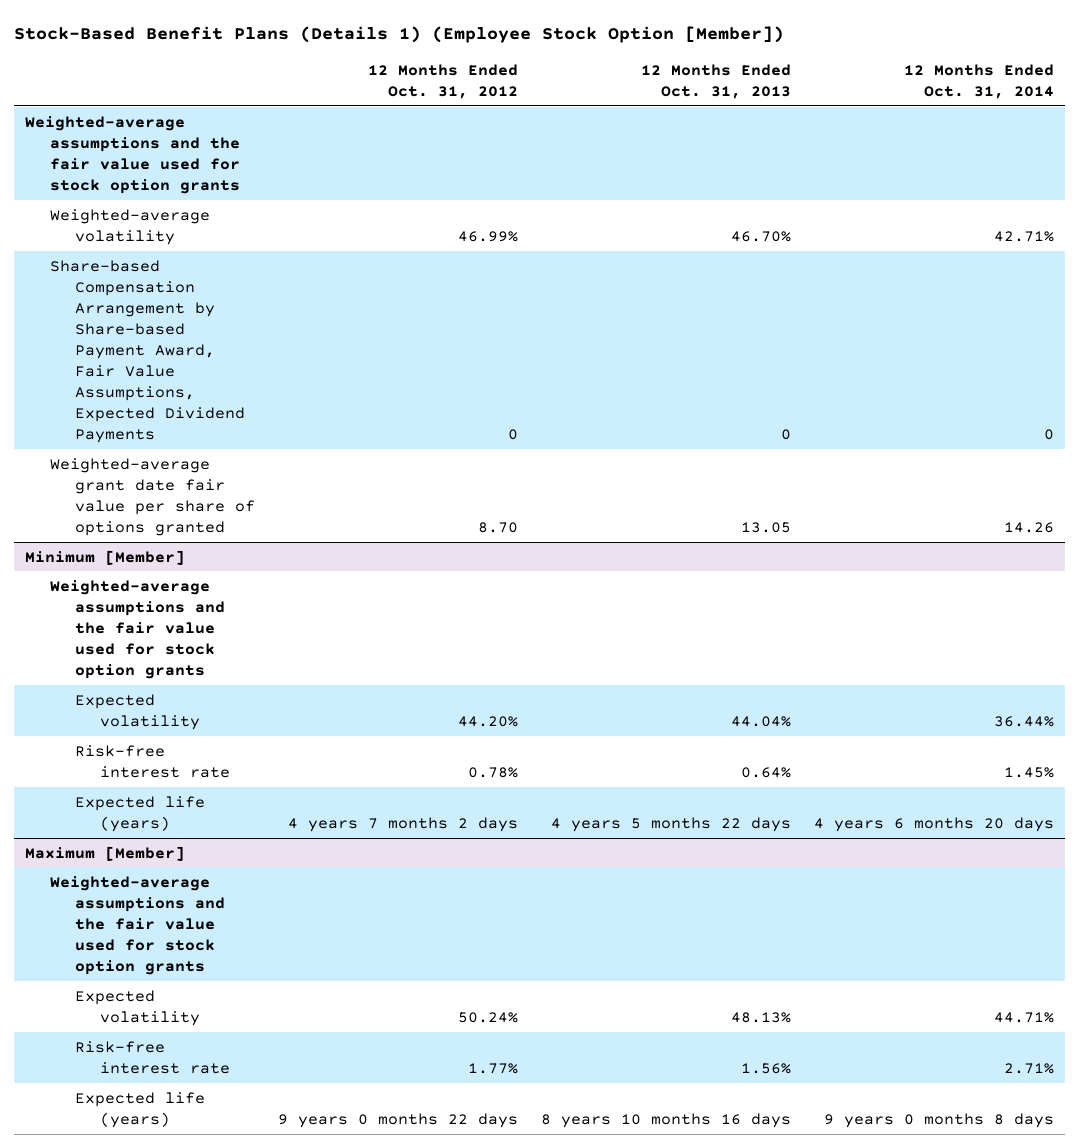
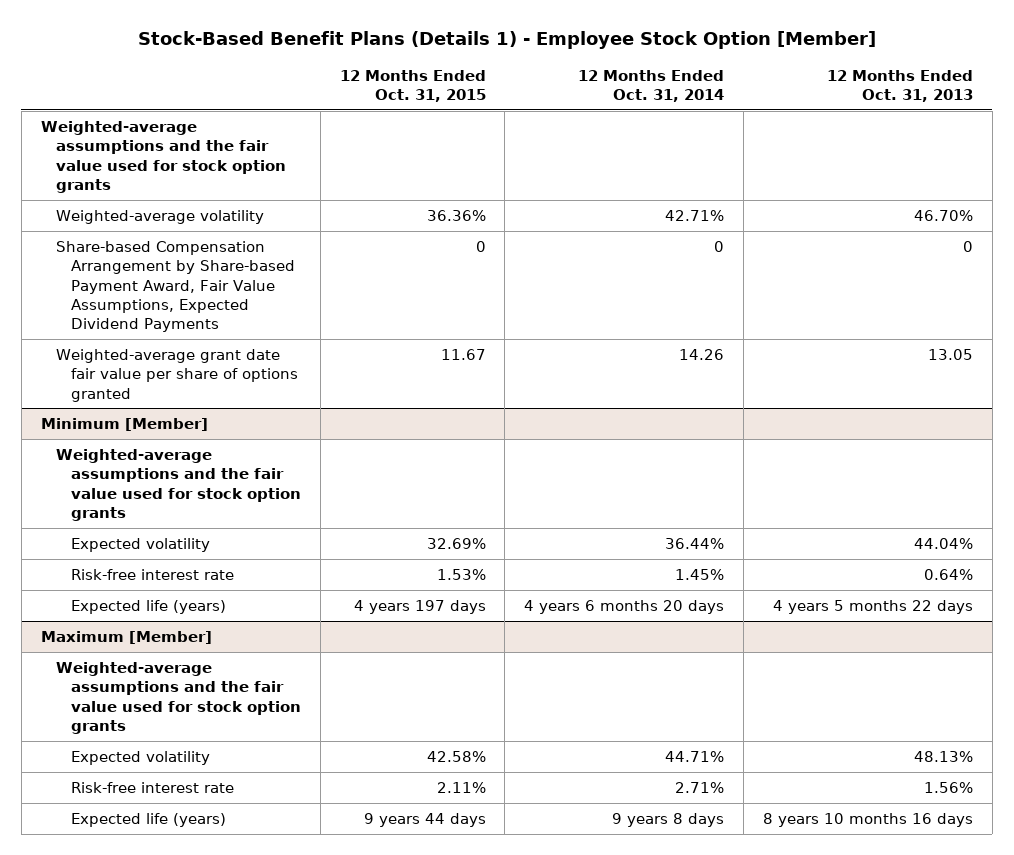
- Stock-Based Benefit Plans (Details 1) (Employee Stock Option [Member])
+ Stock-Based Benefit Plans (Details 1) - Employee Stock Option [Member]
- | 12 Months Ended Oct. 31, 2012 | 12 Months Ended Oct. 31, 2013 | 12 Months Ended Oct. 31, 2014
+ | 12 Months Ended Oct. 31, 2015 | 12 Months Ended Oct. 31, 2014 | 12 Months Ended Oct. 31, 2013
@ Maximum [Member]
- Expected life (years) | 9 years 0 months 22 days | 8 years 10 months 16 days | 9 years 0 months 8 days
+ Expected life (years) | 9 years 44 days | 9 years 8 days | 8 years 10 months 16 days

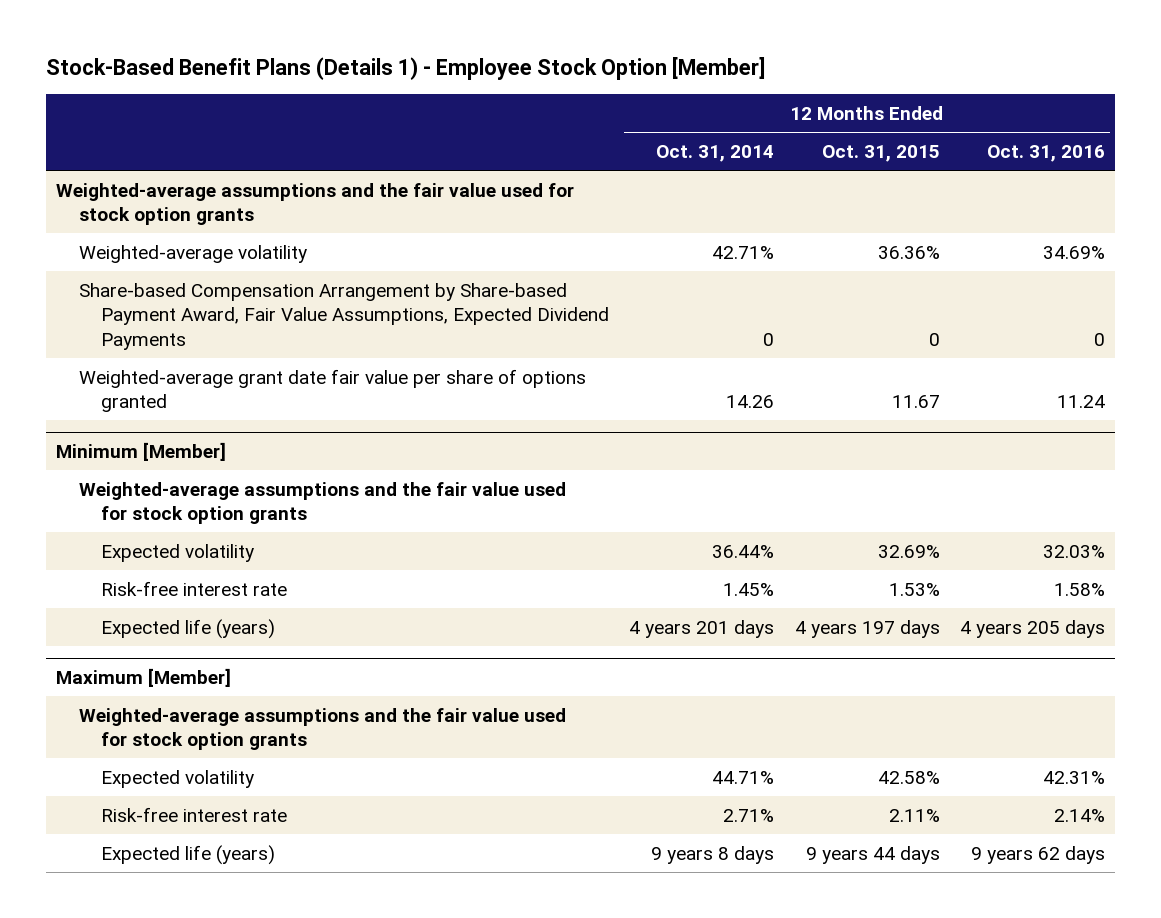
- | 12 Months Ended Oct. 31, 2015 | 12 Months Ended Oct. 31, 2014 | 12 Months Ended Oct. 31, 2013
+ | 12 Months Ended Oct. 31, 2014 | 12 Months Ended Oct. 31, 2015 | 12 Months Ended Oct. 31, 2016
@ Minimum [Member]
- Expected life (years) | 4 years 197 days | 4 years 6 months 20 days | 4 years 5 months 22 days
+ Expected life (years) | 4 years 201 days | 4 years 197 days | 4 years 205 days

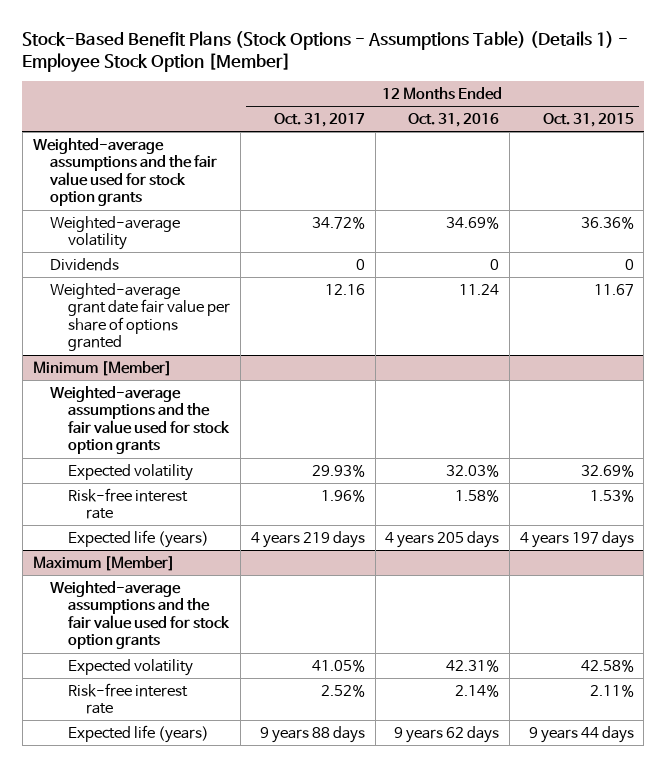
- Stock-Based Benefit Plans (Details 1) - Employee Stock Option [Member]
+ Stock-Based Benefit Plans (Stock Options - Assumptions Table) (Details 1) - Employee Stock Option [Member]
- | 12 Months Ended Oct. 31, 2014 | 12 Months Ended Oct. 31, 2015 | 12 Months Ended Oct. 31, 2016
+ | 12 Months Ended Oct. 31, 2017 | 12 Months Ended Oct. 31, 2016 | 12 Months Ended Oct. 31, 2015
- Share-based Compensation Arrangement by Share-based Payment Award, Fair Value Assumptions, Expected Dividend Payments | 0 | 0 | 0
+ Dividends | 0 | 0 | 0

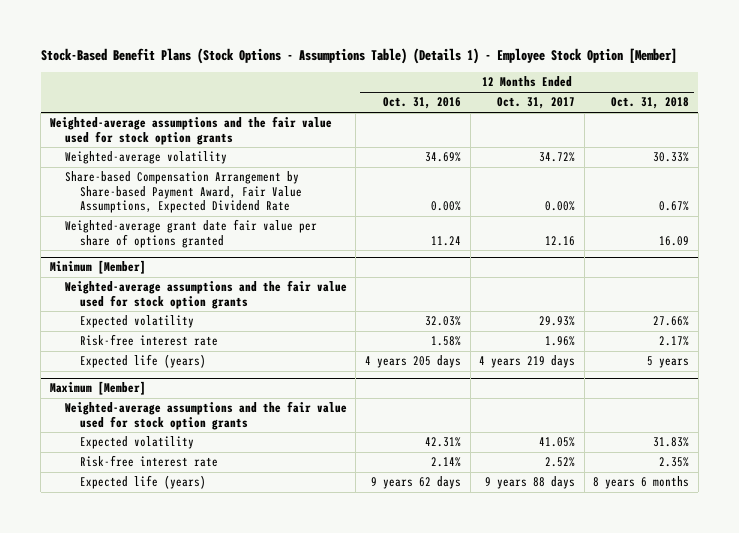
- | 12 Months Ended Oct. 31, 2017 | 12 Months Ended Oct. 31, 2016 | 12 Months Ended Oct. 31, 2015
+ | 12 Months Ended Oct. 31, 2016 | 12 Months Ended Oct. 31, 2017 | 12 Months Ended Oct. 31, 2018
- Dividends | 0 | 0 | 0
+ Share-based Compensation Arrangement by Share-based Payment Award, Fair Value Assumptions, Expected Dividend Rate | 0.00% | 0.00% | 0.67%

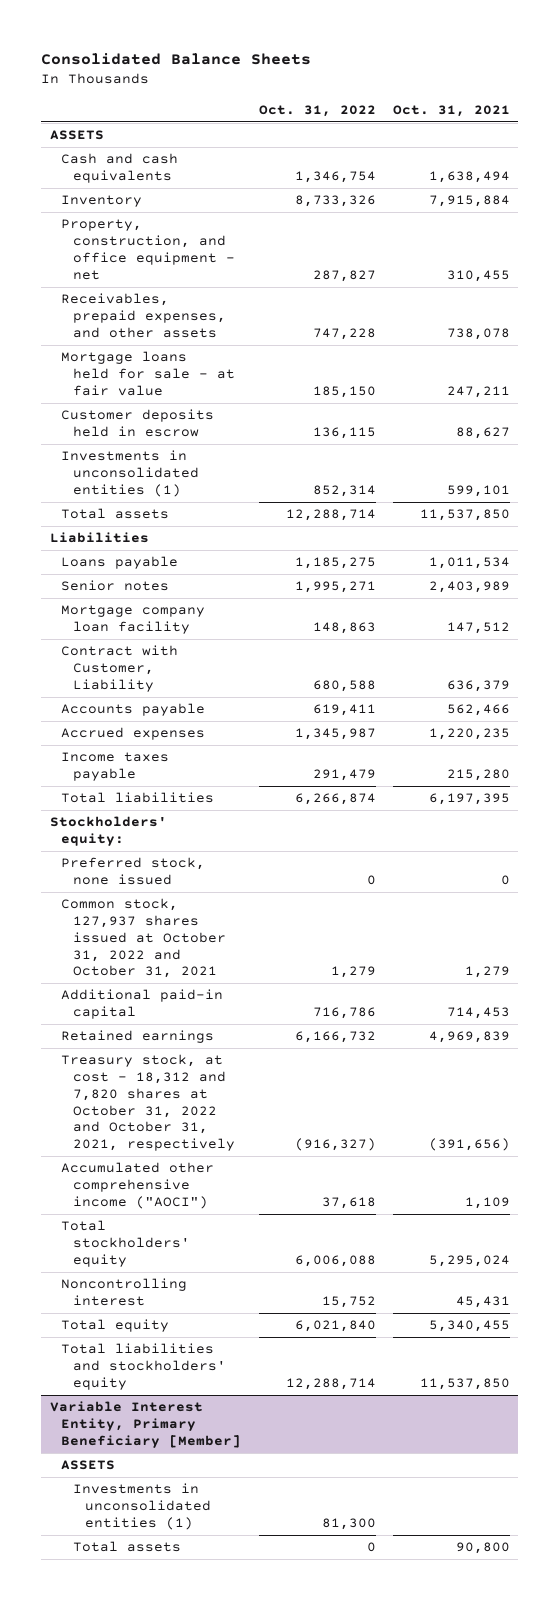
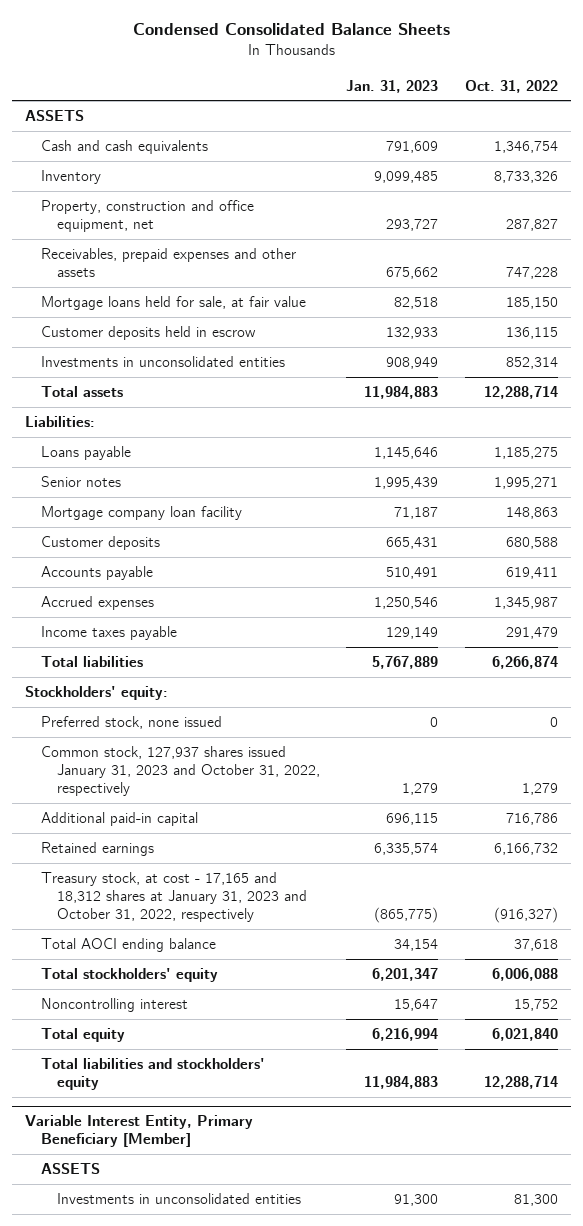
- Consolidated Balance Sheets
+ Condensed Consolidated Balance Sheets
- | Oct. 31, 2022 | Oct. 31, 2021
+ | Jan. 31, 2023 | Oct. 31, 2022
- Property, construction, and office equipment - net | 287,827 | 310,455
- Receivables, prepaid expenses, and other assets | 747,228 | 738,078
- Mortgage loans held for sale - at fair value | 185,150 | 247,211
+ Property, construction and office equipment, net | 293,727 | 287,827
+ Receivables, prepaid expenses and other assets | 675,662 | 747,228
+ Mortgage loans held for sale, at fair value | 82,518 | 185,150
- Investments in unconsolidated entities (1) | 852,314 | 599,101
+ Investments in unconsolidated entities | 908,949 | 852,314
- Liabilities
+ Liabilities:
- Contract with Customer, Liability | 680,588 | 636,379
+ Customer deposits | 665,431 | 680,588
- Common stock, 127,937 shares issued at October 31, 2022 and October 31, 2021 | 1,279 | 1,279
+ Common stock, 127,937 shares issued January 31, 2023 and October 31, 2022, respectively | 1,279 | 1,279
- Treasury stock, at cost - 18,312 and 7,820 shares at October 31, 2022 and October 31, 2021, respectively | (916,327) | (391,656)
- Accumulated other comprehensive income ("AOCI") | 37,618 | 1,109
+ Treasury stock, at cost - 17,165 and 18,312 shares at January 31, 2023 and October 31, 2022, respectively | (865,775) | (916,327)
+ Total AOCI ending balance | 34,154 | 37,618
@ Variable Interest Entity, Primary Beneficiary [Member]
- Investments in unconsolidated entities (1) | 81,300 |
- Total assets | 0 | 90,800
+ Investments in unconsolidated entities | 91,300 | 81,300

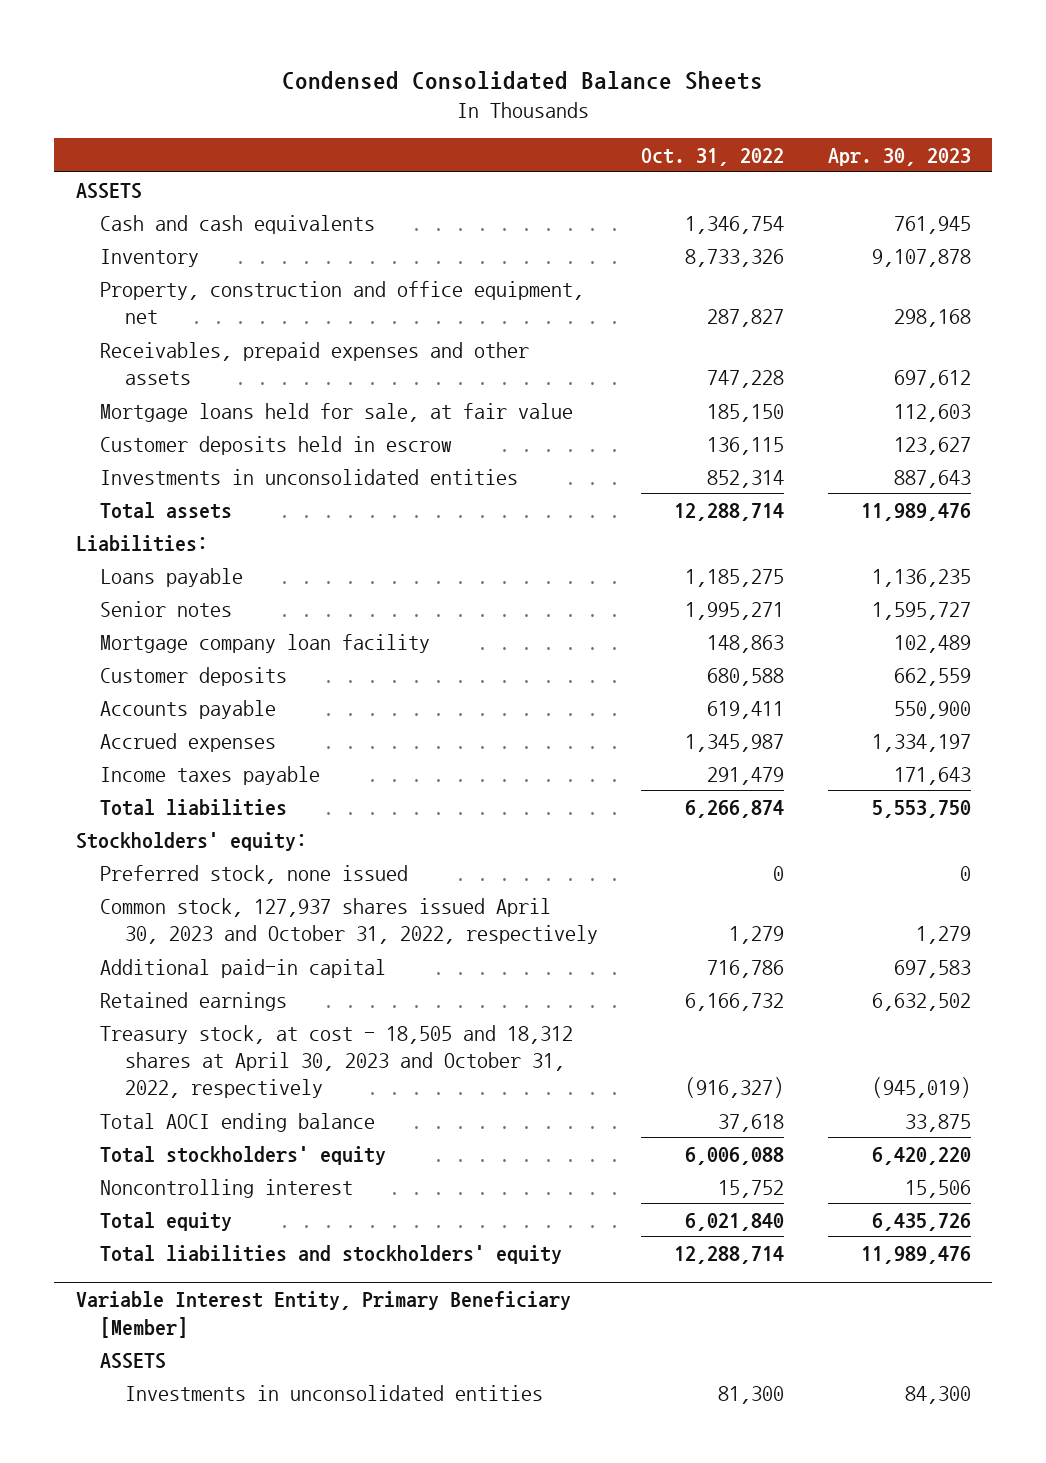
- | Jan. 31, 2023 | Oct. 31, 2022
+ | Oct. 31, 2022 | Apr. 30, 2023
- Common stock, 127,937 shares issued January 31, 2023 and October 31, 2022, respectively | 1,279 | 1,279
+ Common stock, 127,937 shares issued April 30, 2023 and October 31, 2022, respectively | 1,279 | 1,279
- Treasury stock, at cost - 17,165 and 18,312 shares at January 31, 2023 and October 31, 2022, respectively | (865,775) | (916,327)
+ Treasury stock, at cost - 18,505 and 18,312 shares at April 30, 2023 and October 31, 2022, respectively | (916,327) | (945,019)

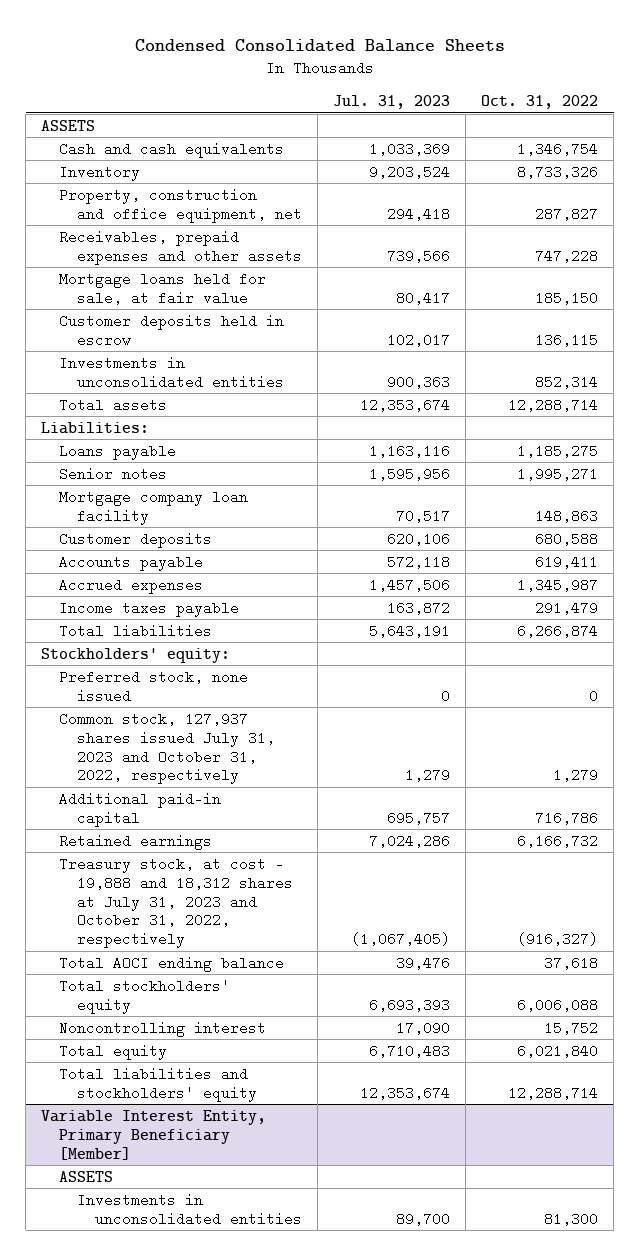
- | Oct. 31, 2022 | Apr. 30, 2023
+ | Jul. 31, 2023 | Oct. 31, 2022
- Common stock, 127,937 shares issued April 30, 2023 and October 31, 2022, respectively | 1,279 | 1,279
+ Common stock, 127,937 shares issued July 31, 2023 and October 31, 2022, respectively | 1,279 | 1,279
- Treasury stock, at cost - 18,505 and 18,312 shares at April 30, 2023 and October 31, 2022, respectively | (916,327) | (945,019)
+ Treasury stock, at cost - 19,888 and 18,312 shares at July 31, 2023 and October 31, 2022, respectively | (1,067,405) | (916,327)

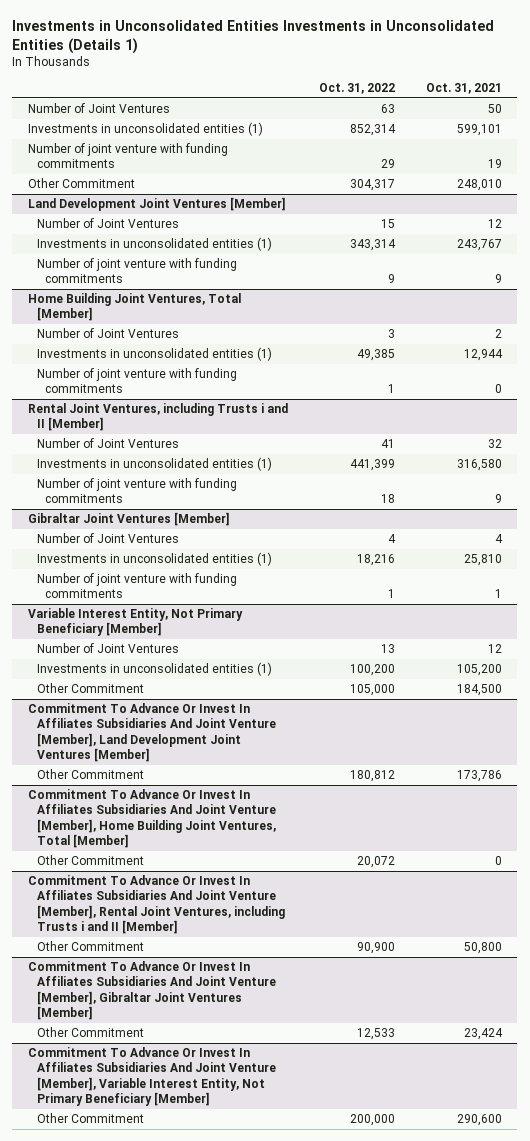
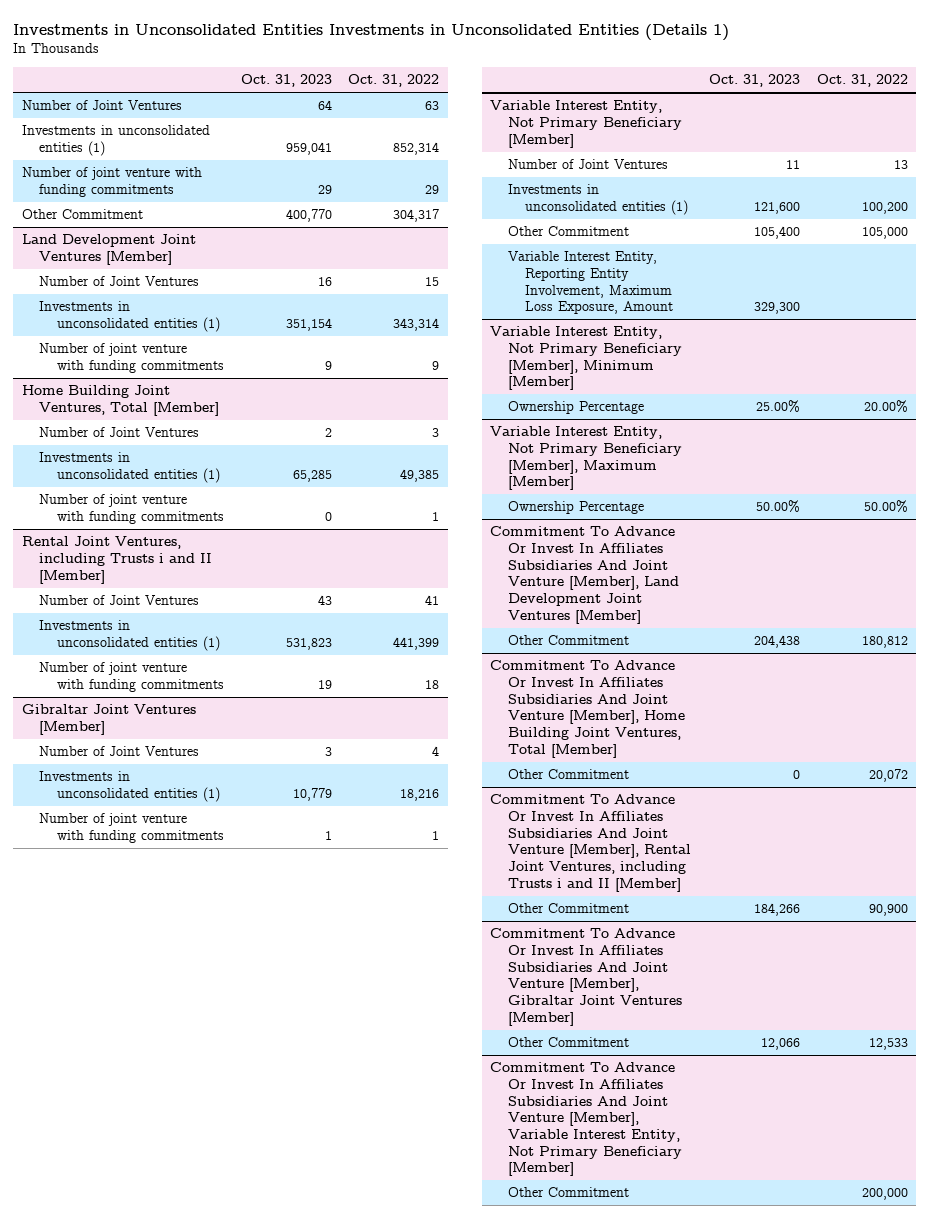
- | Oct. 31, 2022 | Oct. 31, 2021
+ | Oct. 31, 2023 | Oct. 31, 2022
@ Variable Interest Entity, Not Primary Beneficiary [Member]
+ Variable Interest Entity, Reporting Entity Involvement, Maximum Loss Exposure, Amount | 329,300 |
+ Variable Interest Entity, Not Primary Beneficiary [Member], Minimum [Member]
+ Ownership Percentage | 25.00% | 20.00%
+ Variable Interest Entity, Not Primary Beneficiary [Member], Maximum [Member]
+ Ownership Percentage | 50.00% | 50.00%

